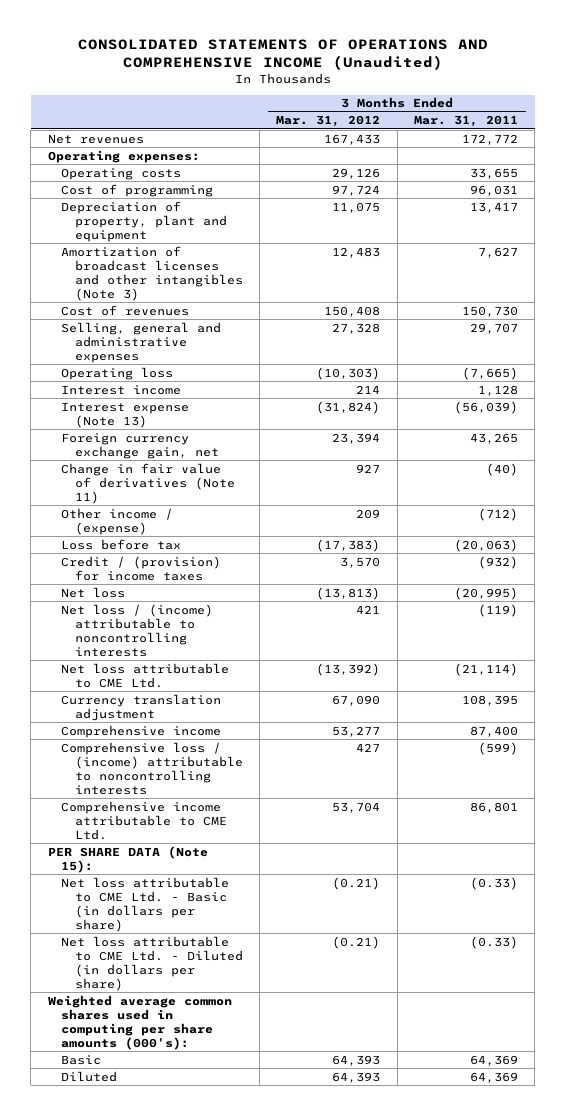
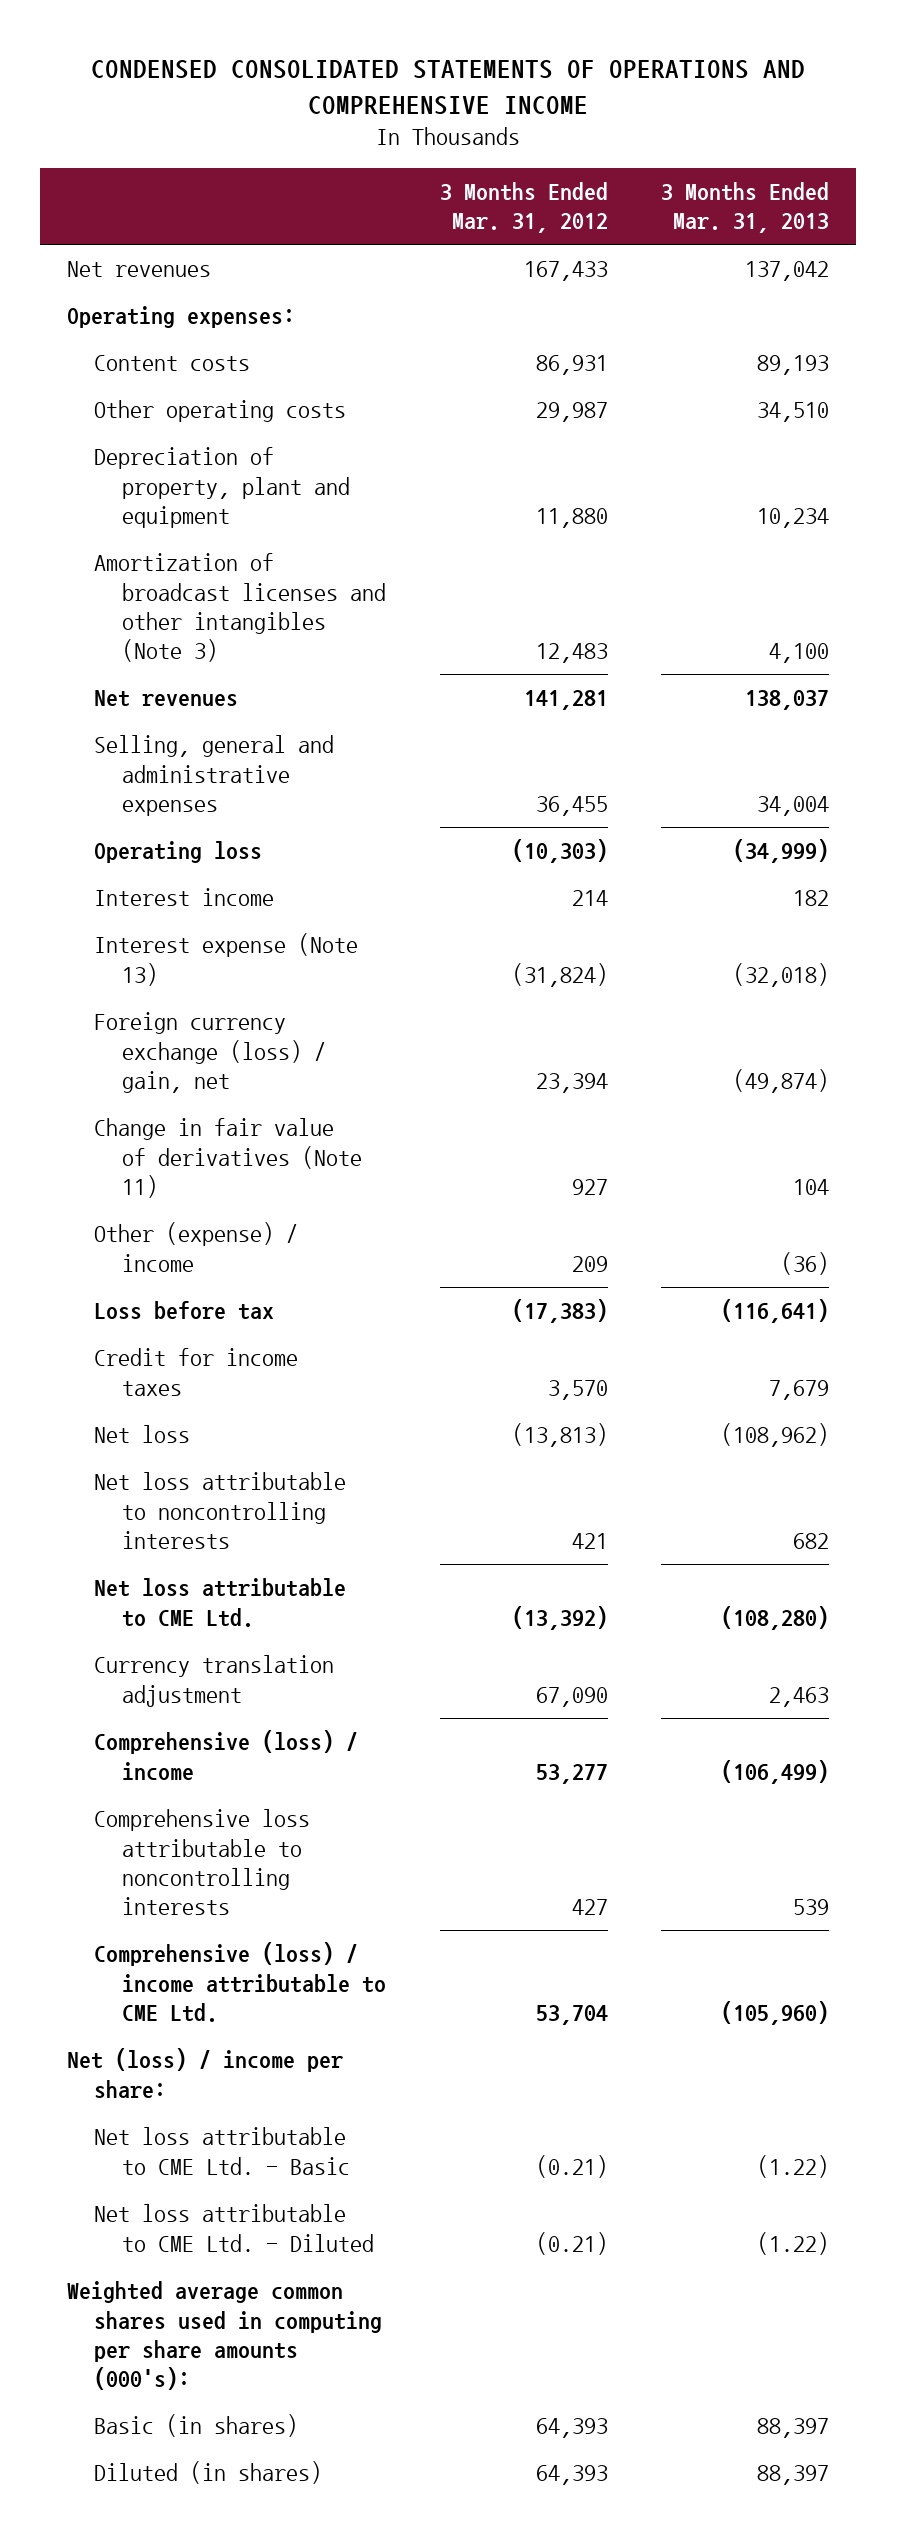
- CONSOLIDATED STATEMENTS OF OPERATIONS AND COMPREHENSIVE INCOME (Unaudited)
+ CONDENSED CONSOLIDATED STATEMENTS OF OPERATIONS AND COMPREHENSIVE INCOME
- | 3 Months Ended Mar. 31, 2012 | 3 Months Ended Mar. 31, 2011
+ | 3 Months Ended Mar. 31, 2012 | 3 Months Ended Mar. 31, 2013
- Operating costs | 29,126 | 33,655
- Cost of programming | 97,724 | 96,031
- Depreciation of property, plant and equipment | 11,075 | 13,417
+ Content costs | 86,931 | 89,193
+ Other operating costs | 29,987 | 34,510
+ Depreciation of property, plant and equipment | 11,880 | 10,234
- Cost of revenues | 150,408 | 150,730
- Selling, general and administrative expenses | 27,328 | 29,707
+ Net revenues | 141,281 | 138,037
+ Selling, general and administrative expenses | 36,455 | 34,004
- Foreign currency exchange gain, net | 23,394 | 43,265
+ Foreign currency exchange (loss) / gain, net | 23,394 | (49,874)
- Other income / (expense) | 209 | (712)
+ Other (expense) / income | 209 | (36)
- Credit / (provision) for income taxes | 3,570 | (932)
+ Credit for income taxes | 3,570 | 7,679
- Net loss / (income) attributable to noncontrolling interests | 421 | (119)
+ Net loss attributable to noncontrolling interests | 421 | 682
- Comprehensive income | 53,277 | 87,400
- Comprehensive loss / (income) attributable to noncontrolling interests | 427 | (599)
- Comprehensive income attributable to CME Ltd. | 53,704 | 86,801
- PER SHARE DATA (Note 15):
- Net loss attributable to CME Ltd. - Basic (in dollars per share) | (0.21) | (0.33)
- Net loss attributable to CME Ltd. - Diluted (in dollars per share) | (0.21) | (0.33)
+ Comprehensive (loss) / income | 53,277 | (106,499)
+ Comprehensive loss attributable to noncontrolling interests | 427 | 539
+ Comprehensive (loss) / income attributable to CME Ltd. | 53,704 | (105,960)
+ Net (loss) / income per share:
+ Net loss attributable to CME Ltd. - Basic | (0.21) | (1.22)
+ Net loss attributable to CME Ltd. - Diluted | (0.21) | (1.22)
- Basic | 64,393 | 64,369
- Diluted | 64,393 | 64,369
+ Basic (in shares) | 64,393 | 88,397
+ Diluted (in shares) | 64,393 | 88,397

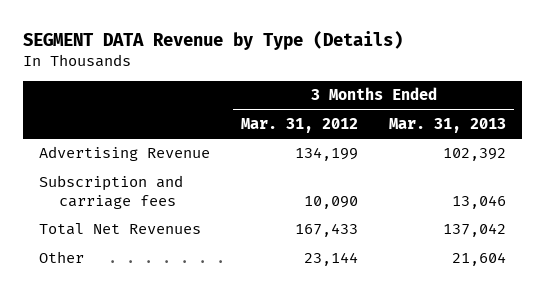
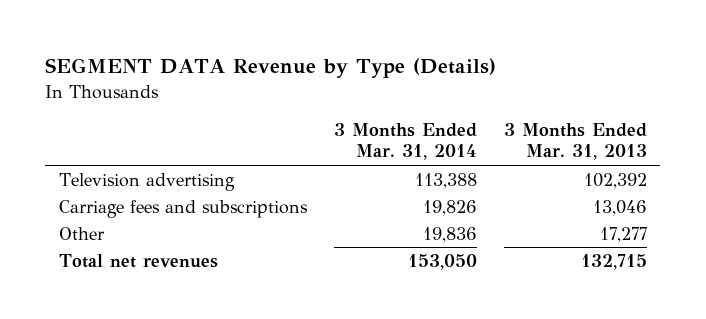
- | 3 Months Ended Mar. 31, 2012 | 3 Months Ended Mar. 31, 2013
+ | 3 Months Ended Mar. 31, 2014 | 3 Months Ended Mar. 31, 2013
- Advertising Revenue | 134,199 | 102,392
- Subscription and carriage fees | 10,090 | 13,046
- Total Net Revenues | 167,433 | 137,042
- Other | 23,144 | 21,604
+ Television advertising | 113,388 | 102,392
+ Carriage fees and subscriptions | 19,826 | 13,046
+ Other | 19,836 | 17,277
+ Total net revenues | 153,050 | 132,715

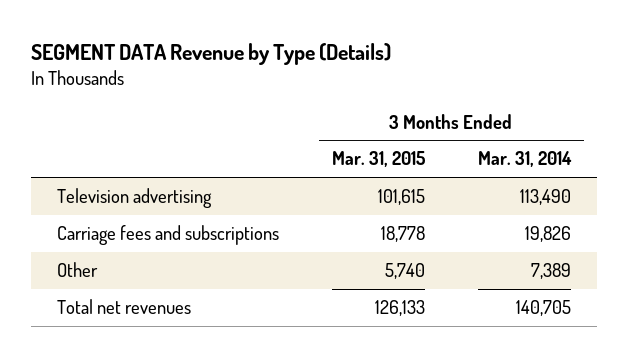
- | 3 Months Ended Mar. 31, 2014 | 3 Months Ended Mar. 31, 2013
+ | 3 Months Ended Mar. 31, 2015 | 3 Months Ended Mar. 31, 2014
- Television advertising | 113,388 | 102,392
+ Television advertising | 101,615 | 113,490
- Other | 19,836 | 17,277
- Total net revenues | 153,050 | 132,715
+ Other | 5,740 | 7,389
+ Total net revenues | 126,133 | 140,705

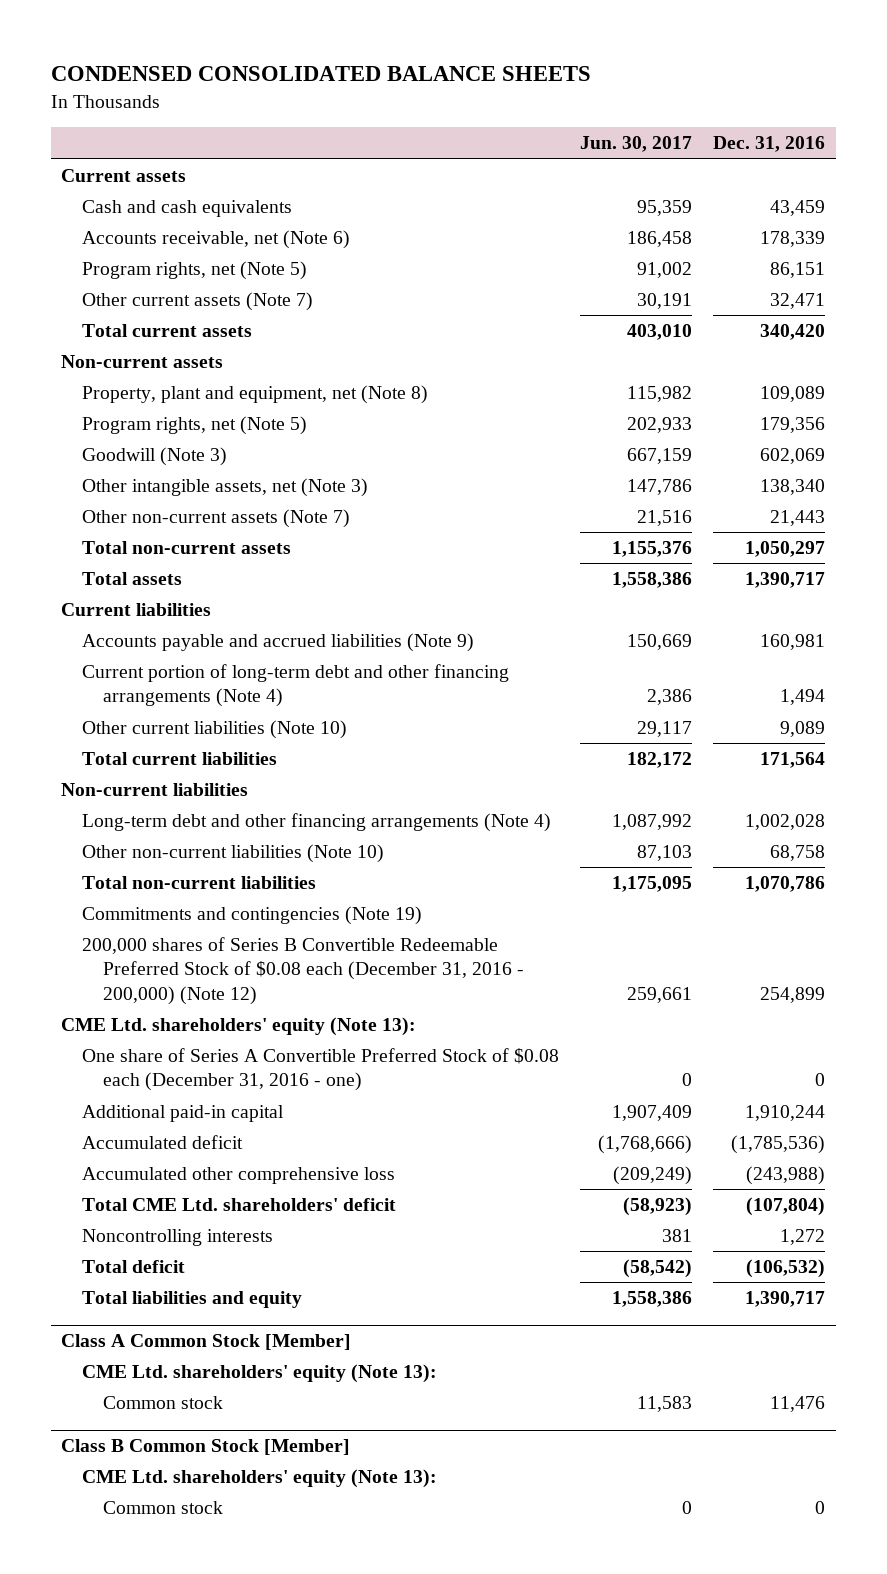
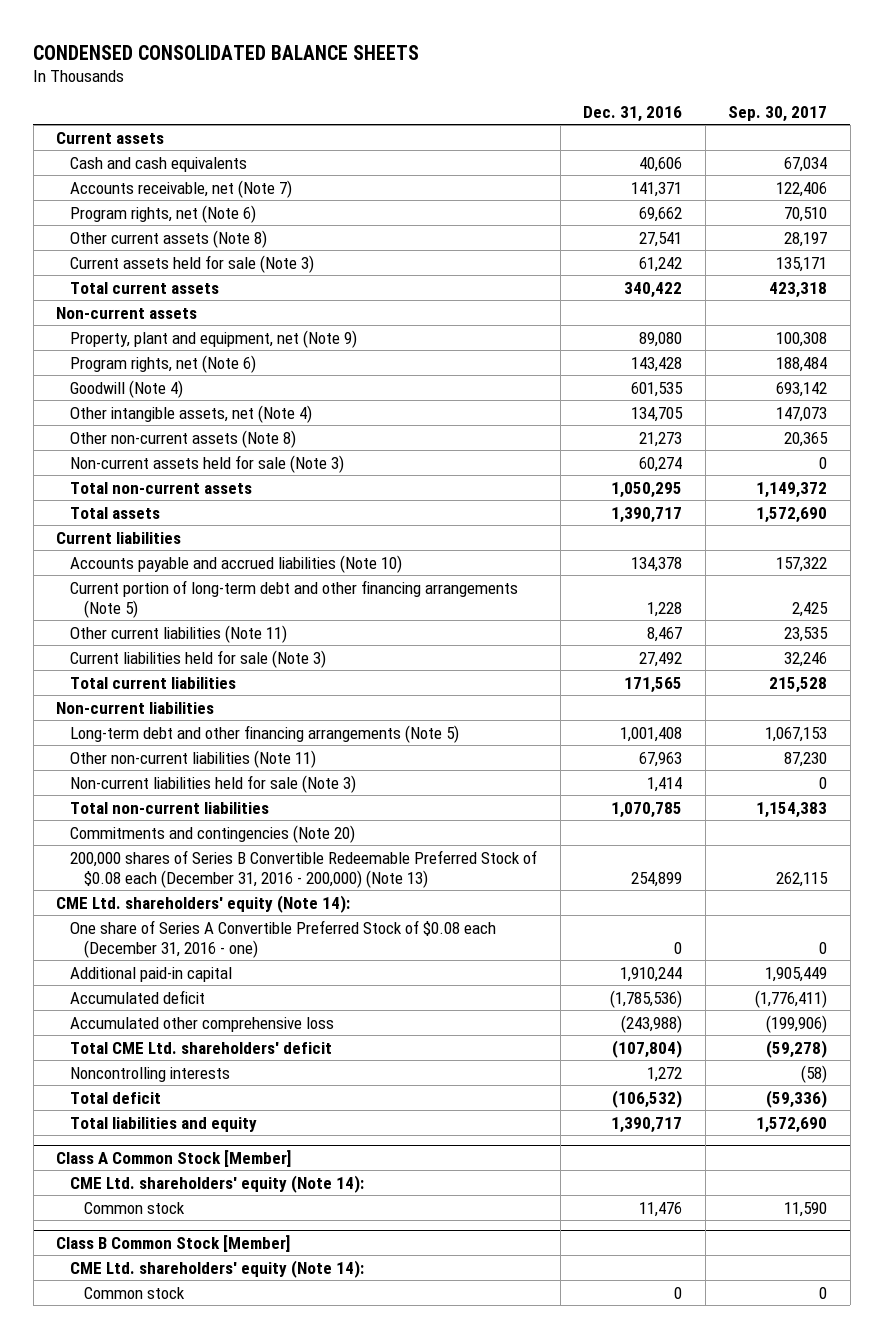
- | Jun. 30, 2017 | Dec. 31, 2016
+ | Dec. 31, 2016 | Sep. 30, 2017
- Cash and cash equivalents | 95,359 | 43,459
- Accounts receivable, net (Note 6) | 186,458 | 178,339
- Program rights, net (Note 5) | 91,002 | 86,151
- Other current assets (Note 7) | 30,191 | 32,471
- Total current assets | 403,010 | 340,420
+ Cash and cash equivalents | 40,606 | 67,034
+ Accounts receivable, net (Note 7) | 141,371 | 122,406
+ Program rights, net (Note 6) | 69,662 | 70,510
+ Other current assets (Note 8) | 27,541 | 28,197
+ Current assets held for sale (Note 3) | 61,242 | 135,171
+ Total current assets | 340,422 | 423,318
- Property, plant and equipment, net (Note 8) | 115,982 | 109,089
- Program rights, net (Note 5) | 202,933 | 179,356
- Goodwill (Note 3) | 667,159 | 602,069
- Other intangible assets, net (Note 3) | 147,786 | 138,340
- Other non-current assets (Note 7) | 21,516 | 21,443
- Total non-current assets | 1,155,376 | 1,050,297
+ Property, plant and equipment, net (Note 9) | 89,080 | 100,308
+ Program rights, net (Note 6) | 143,428 | 188,484
+ Goodwill (Note 4) | 601,535 | 693,142
+ Other intangible assets, net (Note 4) | 134,705 | 147,073
+ Other non-current assets (Note 8) | 21,273 | 20,365
+ Non-current assets held for sale (Note 3) | 60,274 | 0
+ Total non-current assets | 1,050,295 | 1,149,372
- Accounts payable and accrued liabilities (Note 9) | 150,669 | 160,981
- Current portion of long-term debt and other financing arrangements (Note 4) | 2,386 | 1,494
- Other current liabilities (Note 10) | 29,117 | 9,089
- Total current liabilities | 182,172 | 171,564
+ Accounts payable and accrued liabilities (Note 10) | 134,378 | 157,322
+ Current portion of long-term debt and other financing arrangements (Note 5) | 1,228 | 2,425
+ Other current liabilities (Note 11) | 8,467 | 23,535
+ Current liabilities held for sale (Note 3) | 27,492 | 32,246
+ Total current liabilities | 171,565 | 215,528
- Long-term debt and other financing arrangements (Note 4) | 1,087,992 | 1,002,028
- Other non-current liabilities (Note 10) | 87,103 | 68,758
- Total non-current liabilities | 1,175,095 | 1,070,786
- Commitments and contingencies (Note 19)
- 200,000 shares of Series B Convertible Redeemable Preferred Stock of $0.08 each (December 31, 2016 - 200,000) (Note 12) | 259,661 | 254,899
- CME Ltd. shareholders' equity (Note 13):
+ Long-term debt and other financing arrangements (Note 5) | 1,001,408 | 1,067,153
+ Other non-current liabilities (Note 11) | 67,963 | 87,230
+ Non-current liabilities held for sale (Note 3) | 1,414 | 0
+ Total non-current liabilities | 1,070,785 | 1,154,383
+ Commitments and contingencies (Note 20)
+ 200,000 shares of Series B Convertible Redeemable Preferred Stock of $0.08 each (December 31, 2016 - 200,000) (Note 13) | 254,899 | 262,115
+ CME Ltd. shareholders' equity (Note 14):
@ Class A Common Stock [Member]
- CME Ltd. shareholders' equity (Note 13):
+ CME Ltd. shareholders' equity (Note 14):
@ Class B Common Stock [Member]
- CME Ltd. shareholders' equity (Note 13):
+ CME Ltd. shareholders' equity (Note 14):

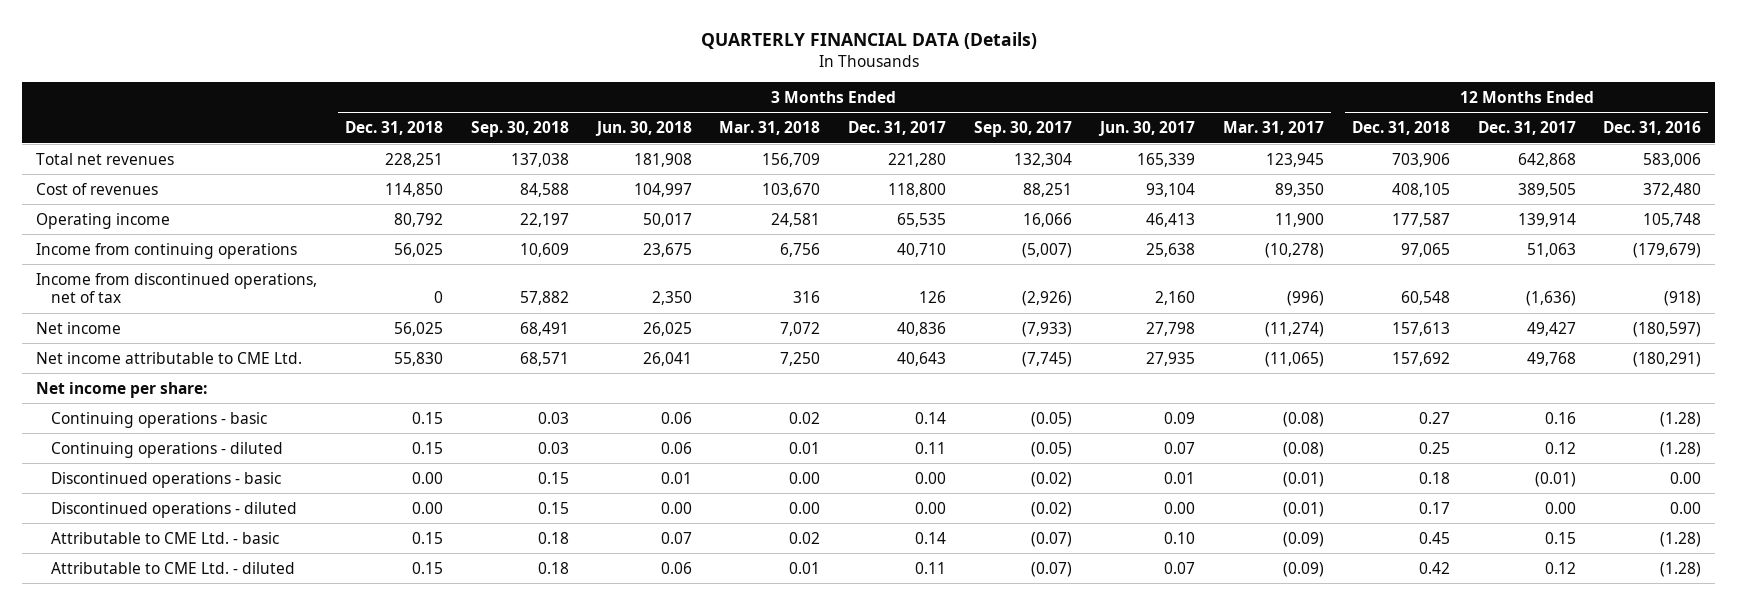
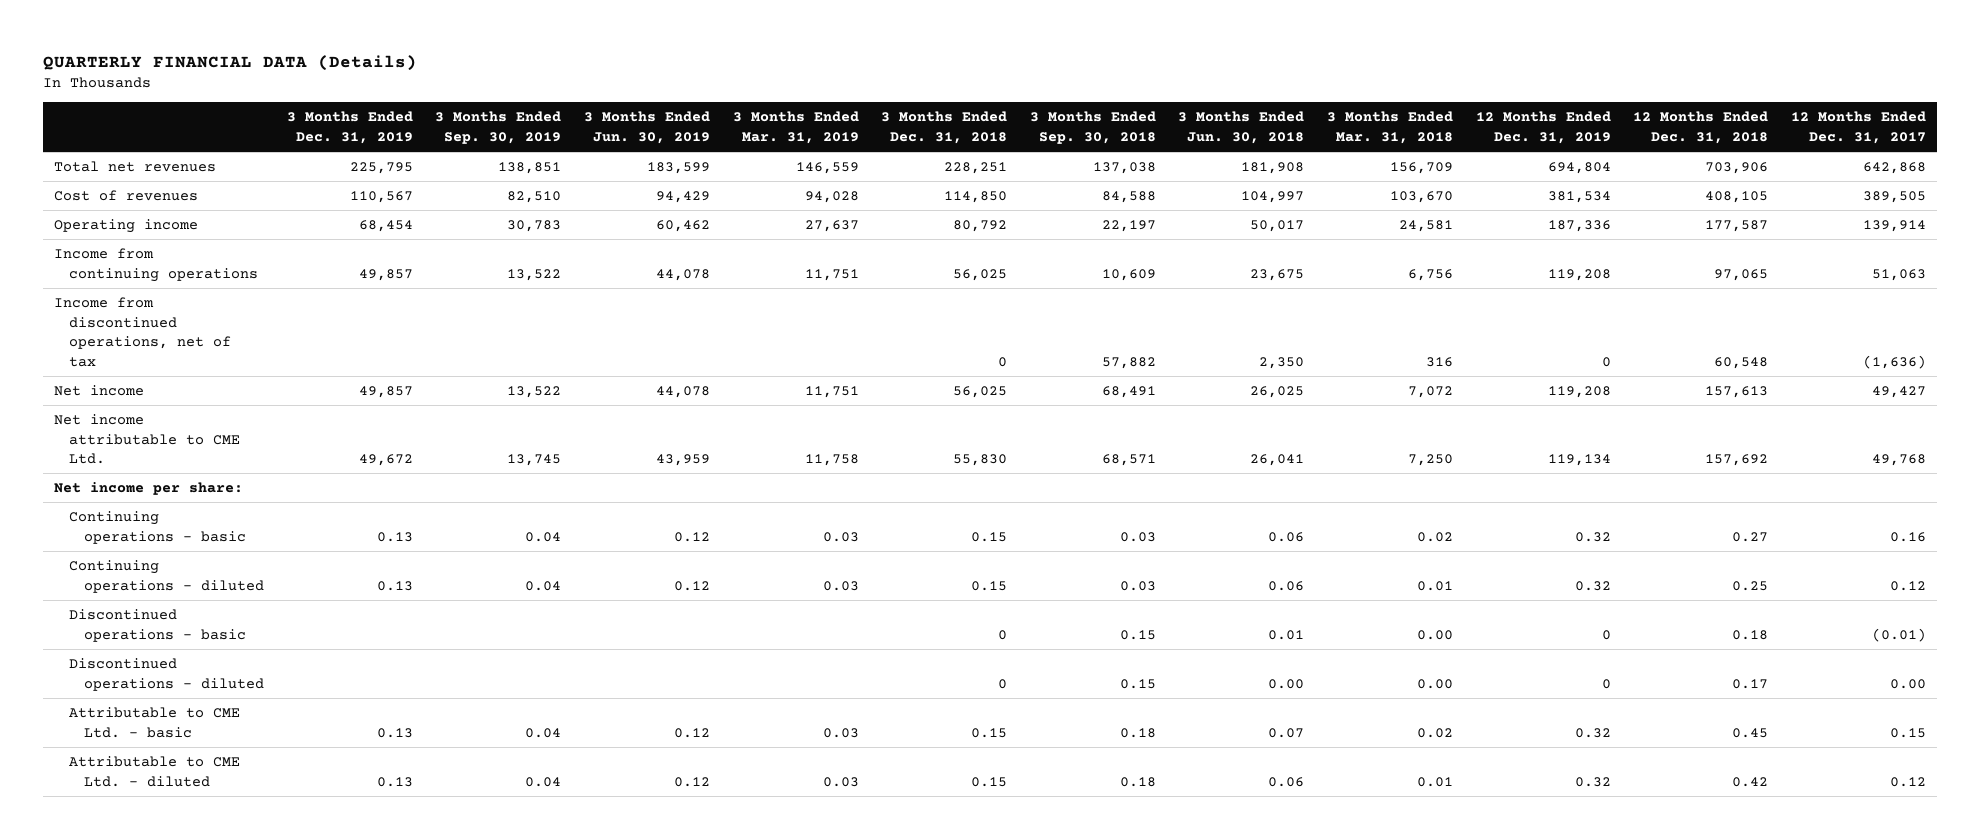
- | 3 Months Ended Dec. 31, 2018 | 3 Months Ended Sep. 30, 2018 | 3 Months Ended Jun. 30, 2018 | 3 Months Ended Mar. 31, 2018 | 3 Months Ended Dec. 31, 2017 | 3 Months Ended Sep. 30, 2017 | 3 Months Ended Jun. 30, 2017 | 3 Months Ended Mar. 31, 2017 | 12 Months Ended Dec. 31, 2018 | 12 Months Ended Dec. 31, 2017 | 12 Months Ended Dec. 31, 2016
+ | 3 Months Ended Dec. 31, 2019 | 3 Months Ended Sep. 30, 2019 | 3 Months Ended Jun. 30, 2019 | 3 Months Ended Mar. 31, 2019 | 3 Months Ended Dec. 31, 2018 | 3 Months Ended Sep. 30, 2018 | 3 Months Ended Jun. 30, 2018 | 3 Months Ended Mar. 31, 2018 | 12 Months Ended Dec. 31, 2019 | 12 Months Ended Dec. 31, 2018 | 12 Months Ended Dec. 31, 2017
- Discontinued operations - basic | 0.00 | 0.15 | 0.01 | 0.00 | 0.00 | (0.02) | 0.01 | (0.01) | 0.18 | (0.01) | 0.00
- Discontinued operations - diluted | 0.00 | 0.15 | 0.00 | 0.00 | 0.00 | (0.02) | 0.00 | (0.01) | 0.17 | 0.00 | 0.00
+ Discontinued operations - basic | | | | | 0 | 0.15 | 0.01 | 0.00 | 0 | 0.18 | (0.01)
+ Discontinued operations - diluted | | | | | 0 | 0.15 | 0.00 | 0.00 | 0 | 0.17 | 0.00

